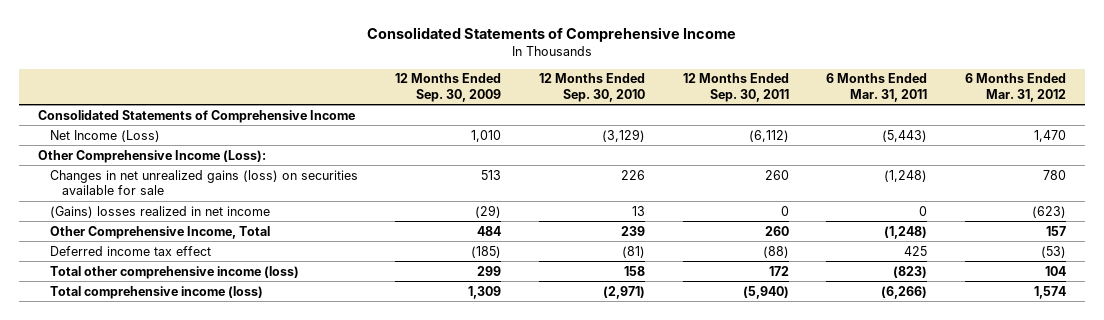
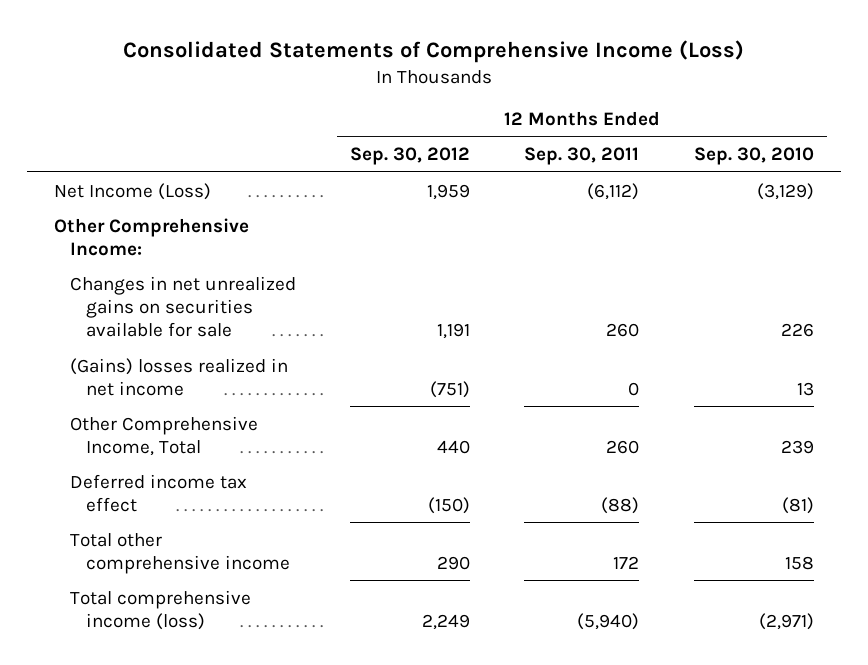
- Consolidated Statements of Comprehensive Income
+ Consolidated Statements of Comprehensive Income (Loss)
- | 12 Months Ended Sep. 30, 2009 | 12 Months Ended Sep. 30, 2010 | 12 Months Ended Sep. 30, 2011 | 6 Months Ended Mar. 31, 2011 | 6 Months Ended Mar. 31, 2012
+ | 12 Months Ended Sep. 30, 2012 | 12 Months Ended Sep. 30, 2011 | 12 Months Ended Sep. 30, 2010
- Consolidated Statements of Comprehensive Income
- Other Comprehensive Income (Loss):
- Changes in net unrealized gains (loss) on securities available for sale | 513 | 226 | 260 | (1,248) | 780
+ Other Comprehensive Income:
+ Changes in net unrealized gains on securities available for sale | 1,191 | 260 | 226
- Total other comprehensive income (loss) | 299 | 158 | 172 | (823) | 104
+ Total other comprehensive income | 290 | 172 | 158

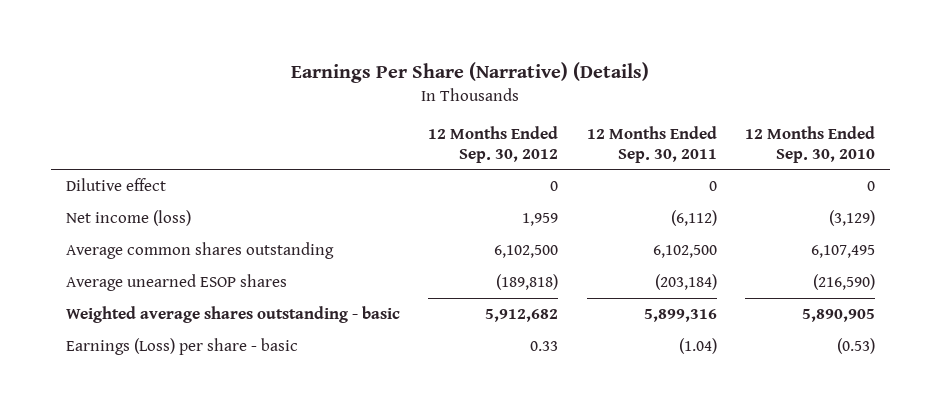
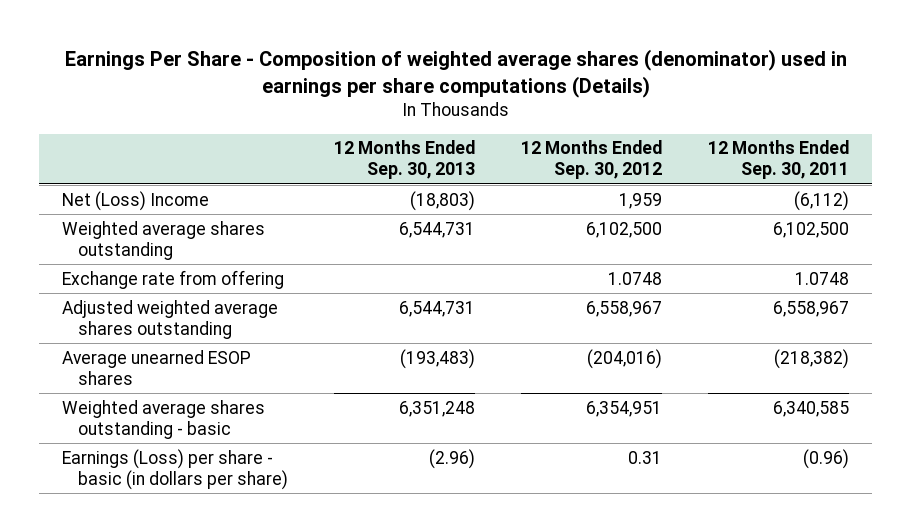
- Earnings Per Share (Narrative) (Details)
+ Earnings Per Share - Composition of weighted average shares (denominator) used in earnings per share computations (Details)
- | 12 Months Ended Sep. 30, 2012 | 12 Months Ended Sep. 30, 2011 | 12 Months Ended Sep. 30, 2010
+ | 12 Months Ended Sep. 30, 2013 | 12 Months Ended Sep. 30, 2012 | 12 Months Ended Sep. 30, 2011
- Dilutive effect | 0 | 0 | 0
- Net income (loss) | 1,959 | (6,112) | (3,129)
- Average common shares outstanding | 6,102,500 | 6,102,500 | 6,107,495
- Average unearned ESOP shares | (189,818) | (203,184) | (216,590)
- Weighted average shares outstanding - basic | 5,912,682 | 5,899,316 | 5,890,905
- Earnings (Loss) per share - basic | 0.33 | (1.04) | (0.53)
+ Net (Loss) Income | (18,803) | 1,959 | (6,112)
+ Weighted average shares outstanding | 6,544,731 | 6,102,500 | 6,102,500
+ Exchange rate from offering | | 1.0748 | 1.0748
+ Adjusted weighted average shares outstanding | 6,544,731 | 6,558,967 | 6,558,967
+ Average unearned ESOP shares | (193,483) | (204,016) | (218,382)
+ Weighted average shares outstanding - basic | 6,351,248 | 6,354,951 | 6,340,585
+ Earnings (Loss) per share - basic (in dollars per share) | (2.96) | 0.31 | (0.96)

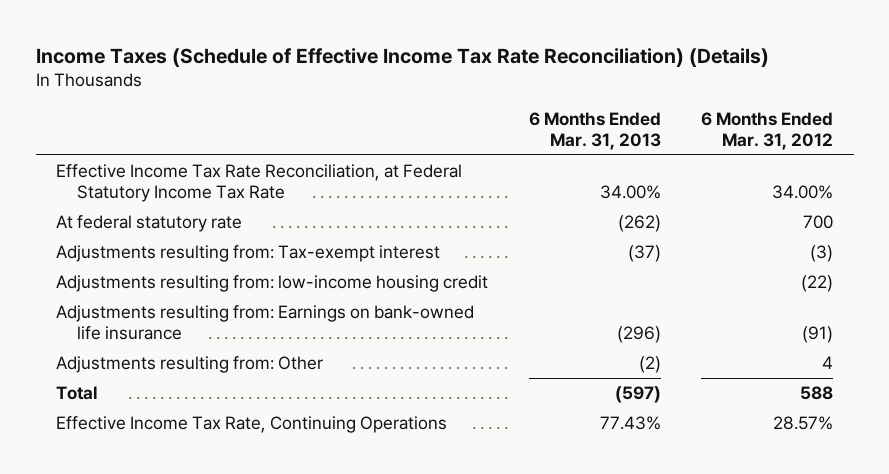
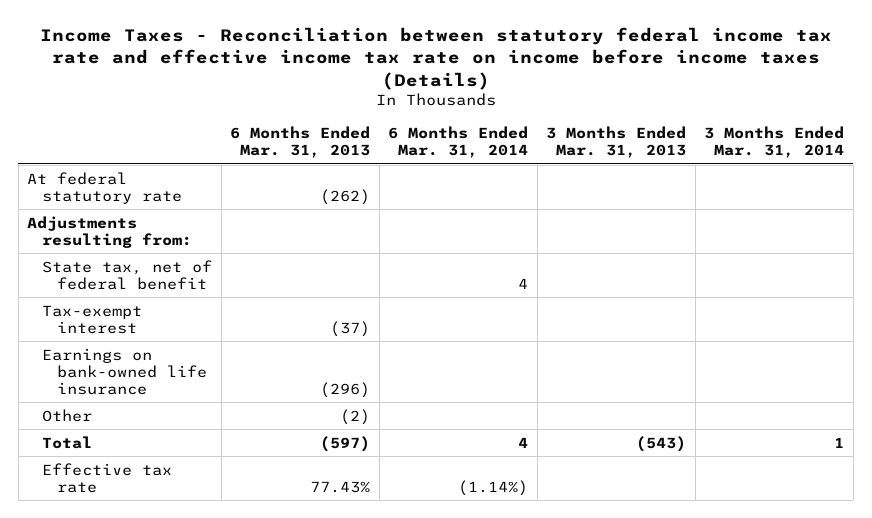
- Income Taxes (Schedule of Effective Income Tax Rate Reconciliation) (Details)
+ Income Taxes - Reconciliation between statutory federal income tax rate and effective income tax rate on income before income taxes (Details)
- | 6 Months Ended Mar. 31, 2013 | 6 Months Ended Mar. 31, 2012
+ | 6 Months Ended Mar. 31, 2013 | 6 Months Ended Mar. 31, 2014 | 3 Months Ended Mar. 31, 2013 | 3 Months Ended Mar. 31, 2014
- Effective Income Tax Rate Reconciliation, at Federal Statutory Income Tax Rate | 34.00% | 34.00%
- Adjustments resulting from: Tax-exempt interest | (37) | (3)
- Adjustments resulting from: low-income housing credit | | (22)
- Adjustments resulting from: Earnings on bank-owned life insurance | (296) | (91)
- Adjustments resulting from: Other | (2) | 4
+ Adjustments resulting from:
+ State tax, net of federal benefit | | 4 | |
+ Tax-exempt interest | (37) | | |
+ Earnings on bank-owned life insurance | (296) | | |
+ Other | (2) | | |
- Effective Income Tax Rate, Continuing Operations | 77.43% | 28.57%
+ Effective tax rate | 77.43% | (1.14%) | |

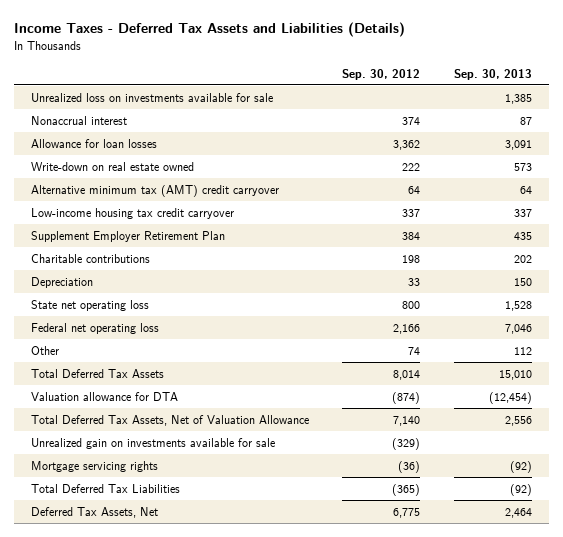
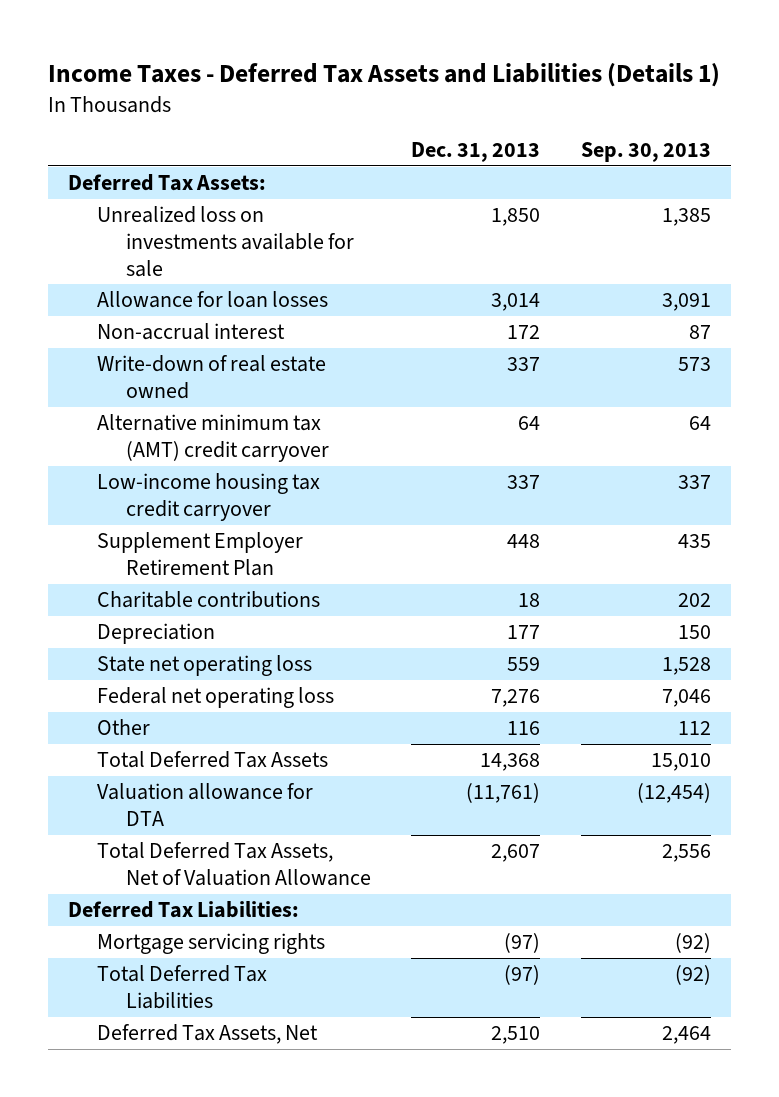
- Income Taxes - Deferred Tax Assets and Liabilities (Details)
+ Income Taxes - Deferred Tax Assets and Liabilities (Details 1)
- | Sep. 30, 2012 | Sep. 30, 2013
+ | Dec. 31, 2013 | Sep. 30, 2013
+ Deferred Tax Assets:
- Nonaccrual interest | 374 | 87
- Write-down on real estate owned | 222 | 573
+ Non-accrual interest | 172 | 87
+ Write-down of real estate owned | 337 | 573
- Unrealized gain on investments available for sale | (329) |
+ Deferred Tax Liabilities:

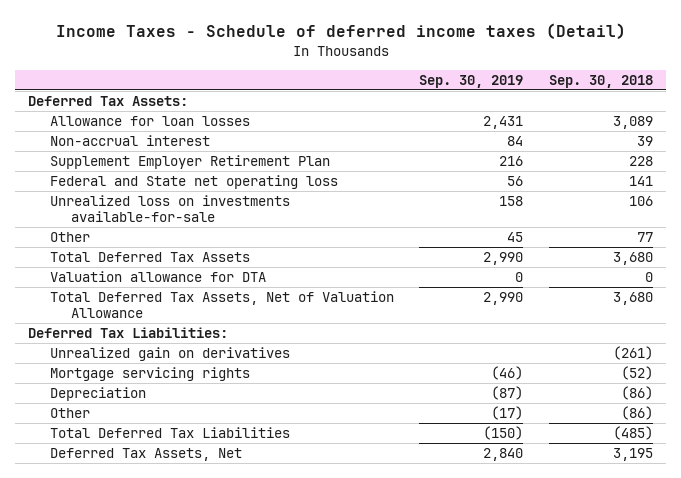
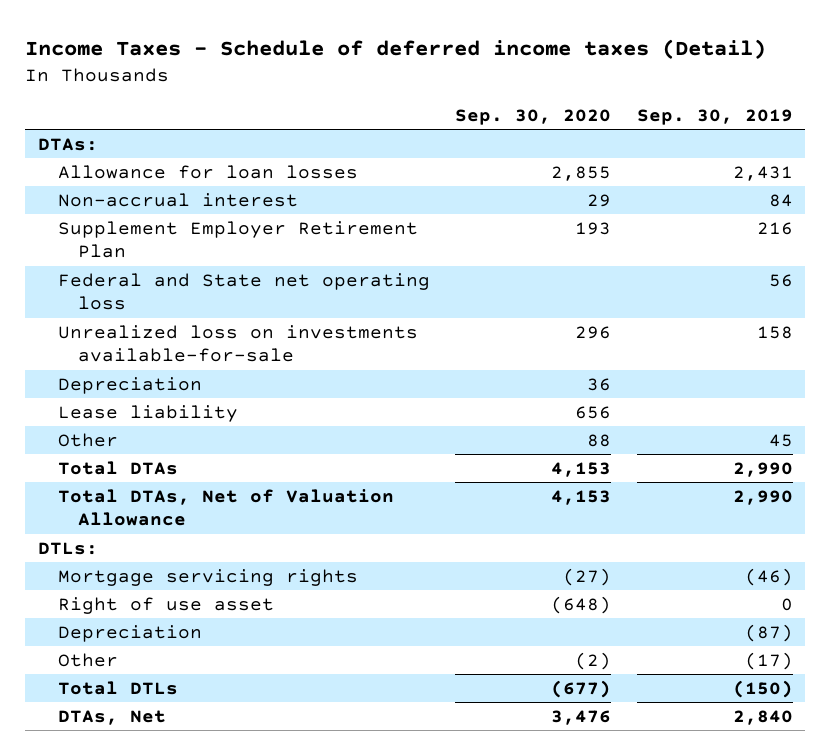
- | Sep. 30, 2019 | Sep. 30, 2018
+ | Sep. 30, 2020 | Sep. 30, 2019
- Deferred Tax Assets:
+ DTAs:
+ Depreciation | 36 |
+ Lease liability | 656 |
- Total Deferred Tax Assets | 2,990 | 3,680
- Valuation allowance for DTA | 0 | 0
- Total Deferred Tax Assets, Net of Valuation Allowance | 2,990 | 3,680
- Deferred Tax Liabilities:
- Unrealized gain on derivatives | | (261)
+ Total DTAs | 4,153 | 2,990
+ Total DTAs, Net of Valuation Allowance | 4,153 | 2,990
+ DTLs:
+ Right of use asset | (648) | 0
- Total Deferred Tax Liabilities | (150) | (485)
- Deferred Tax Assets, Net | 2,840 | 3,195
+ Total DTLs | (677) | (150)
+ DTAs, Net | 3,476 | 2,840

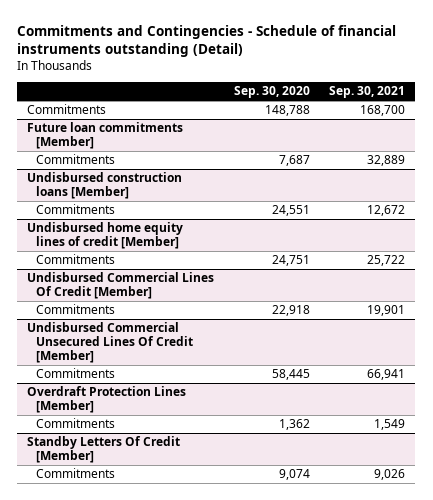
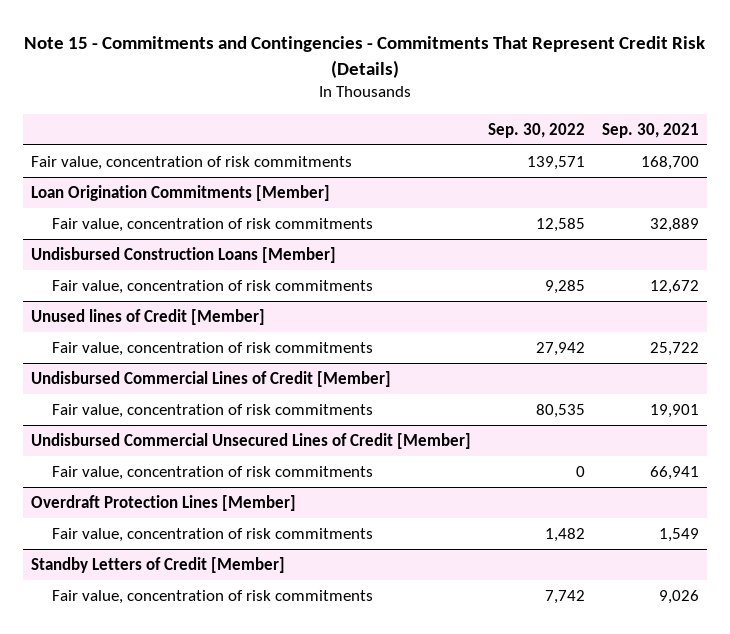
- Commitments and Contingencies - Schedule of financial instruments outstanding (Detail)
+ Note 15 - Commitments and Contingencies - Commitments That Represent Credit Risk (Details)
- | Sep. 30, 2020 | Sep. 30, 2021
+ | Sep. 30, 2022 | Sep. 30, 2021
- Commitments | 148,788 | 168,700
- Future loan commitments [Member]
- Commitments | 7,687 | 32,889
- Undisbursed construction loans [Member]
- Commitments | 24,551 | 12,672
- Undisbursed home equity lines of credit [Member]
- Commitments | 24,751 | 25,722
- Undisbursed Commercial Lines Of Credit [Member]
- Commitments | 22,918 | 19,901
- Undisbursed Commercial Unsecured Lines Of Credit [Member]
- Commitments | 58,445 | 66,941
+ Fair value, concentration of risk commitments | 139,571 | 168,700
+ Loan Origination Commitments [Member]
+ Fair value, concentration of risk commitments | 12,585 | 32,889
+ Undisbursed Construction Loans [Member]
+ Fair value, concentration of risk commitments | 9,285 | 12,672
+ Unused lines of Credit [Member]
+ Fair value, concentration of risk commitments | 27,942 | 25,722
+ Undisbursed Commercial Lines of Credit [Member]
+ Fair value, concentration of risk commitments | 80,535 | 19,901
+ Undisbursed Commercial Unsecured Lines of Credit [Member]
+ Fair value, concentration of risk commitments | 0 | 66,941
@ Overdraft Protection Lines [Member]
- Commitments | 1,362 | 1,549
- Standby Letters Of Credit [Member]
- Commitments | 9,074 | 9,026
@ Overdraft Protection Lines [Member]
+ Fair value, concentration of risk commitments | 1,482 | 1,549
+ Standby Letters of Credit [Member]
+ Fair value, concentration of risk commitments | 7,742 | 9,026

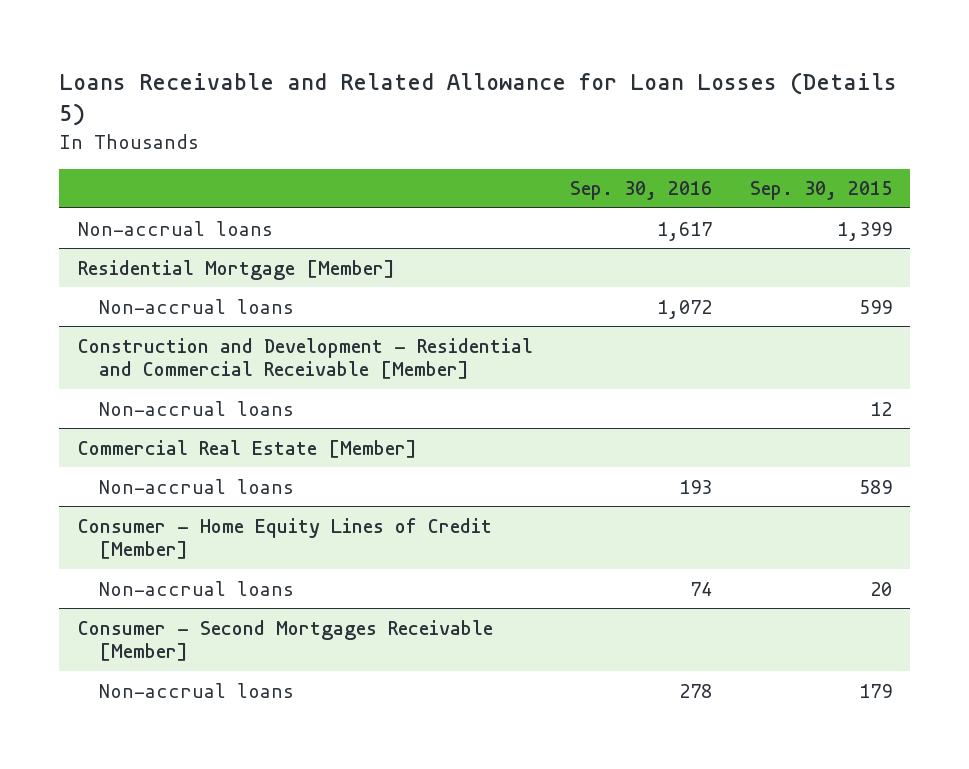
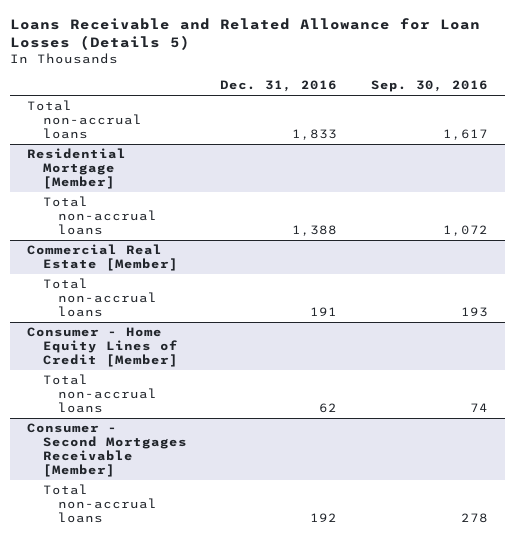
- | Sep. 30, 2016 | Sep. 30, 2015
+ | Dec. 31, 2016 | Sep. 30, 2016
- Non-accrual loans | 1,617 | 1,399
+ Total non-accrual loans | 1,833 | 1,617
@ Residential Mortgage [Member]
- Non-accrual loans | 1,072 | 599
- Construction and Development - Residential and Commercial Receivable [Member]
- Non-accrual loans | | 12
@ Residential Mortgage [Member]
+ Total non-accrual loans | 1,388 | 1,072
@ Commercial Real Estate [Member]
- Non-accrual loans | 193 | 589
+ Total non-accrual loans | 191 | 193
@ Consumer - Home Equity Lines of Credit [Member]
- Non-accrual loans | 74 | 20
+ Total non-accrual loans | 62 | 74
@ Consumer - Second Mortgages Receivable [Member]
- Non-accrual loans | 278 | 179
+ Total non-accrual loans | 192 | 278

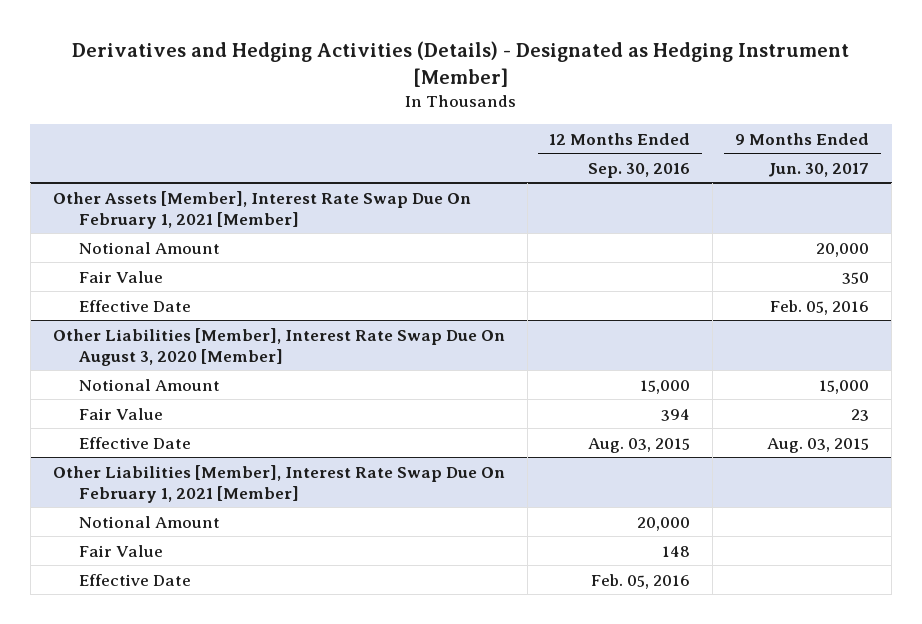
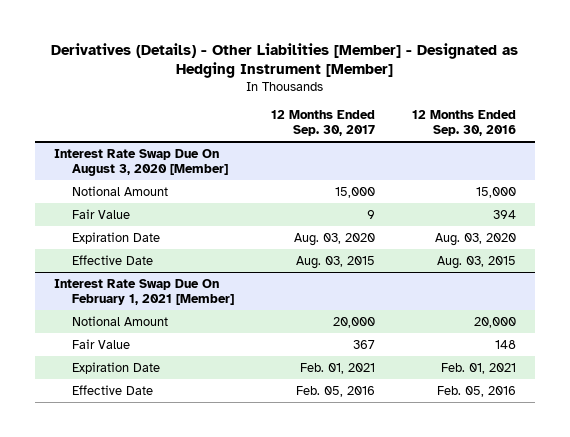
- Derivatives and Hedging Activities (Details) - Designated as Hedging Instrument [Member]
+ Derivatives (Details) - Other Liabilities [Member] - Designated as Hedging Instrument [Member]
- | 12 Months Ended Sep. 30, 2016 | 9 Months Ended Jun. 30, 2017
+ | 12 Months Ended Sep. 30, 2017 | 12 Months Ended Sep. 30, 2016
- Other Assets [Member], Interest Rate Swap Due On February 1, 2021 [Member]
- Notional Amount | | 20,000
- Fair Value | | 350
- Effective Date | | Feb. 05, 2016
- Other Liabilities [Member], Interest Rate Swap Due On August 3, 2020 [Member]
+ Interest Rate Swap Due On August 3, 2020 [Member]
+ Expiration Date | Aug. 03, 2020 | Aug. 03, 2020
- Other Liabilities [Member], Interest Rate Swap Due On February 1, 2021 [Member]
+ Interest Rate Swap Due On February 1, 2021 [Member]
+ Expiration Date | Feb. 01, 2021 | Feb. 01, 2021

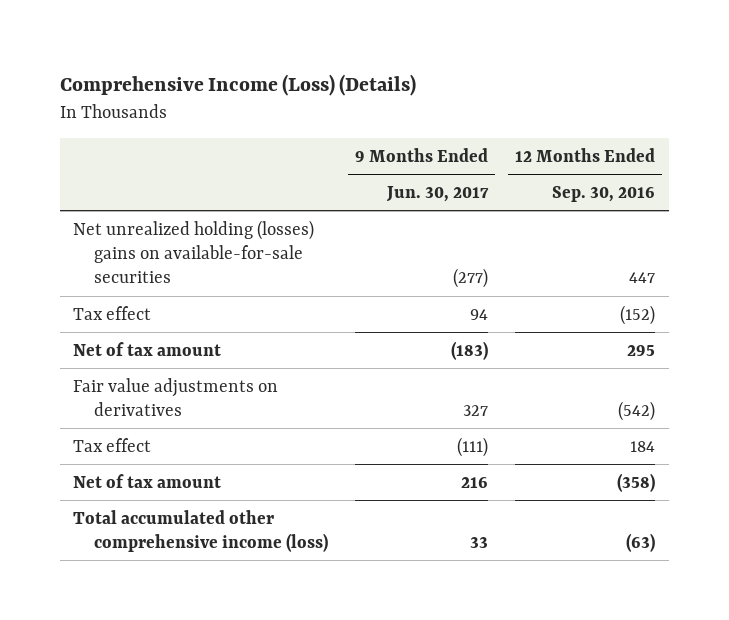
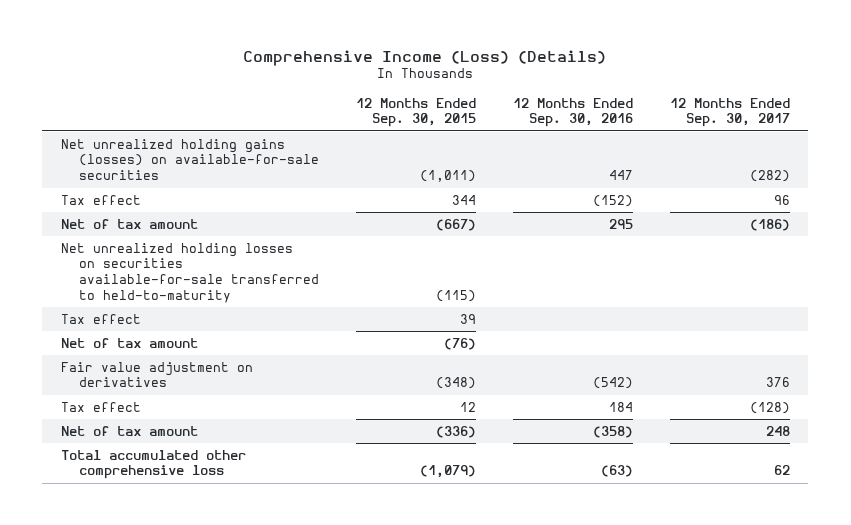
- | 9 Months Ended Jun. 30, 2017 | 12 Months Ended Sep. 30, 2016
+ | 12 Months Ended Sep. 30, 2015 | 12 Months Ended Sep. 30, 2016 | 12 Months Ended Sep. 30, 2017
- Net unrealized holding (losses) gains on available-for-sale securities | (277) | 447
+ Net unrealized holding gains (losses) on available-for-sale securities | (1,011) | 447 | (282)
- Fair value adjustments on derivatives | 327 | (542)
+ Net unrealized holding losses on securities available-for-sale transferred to held-to-maturity | (115) | |
+ Tax effect | 39 | |
+ Net of tax amount | (76) | |
+ Fair value adjustment on derivatives | (348) | (542) | 376
- Total accumulated other comprehensive income (loss) | 33 | (63)
+ Total accumulated other comprehensive loss | (1,079) | (63) | 62

